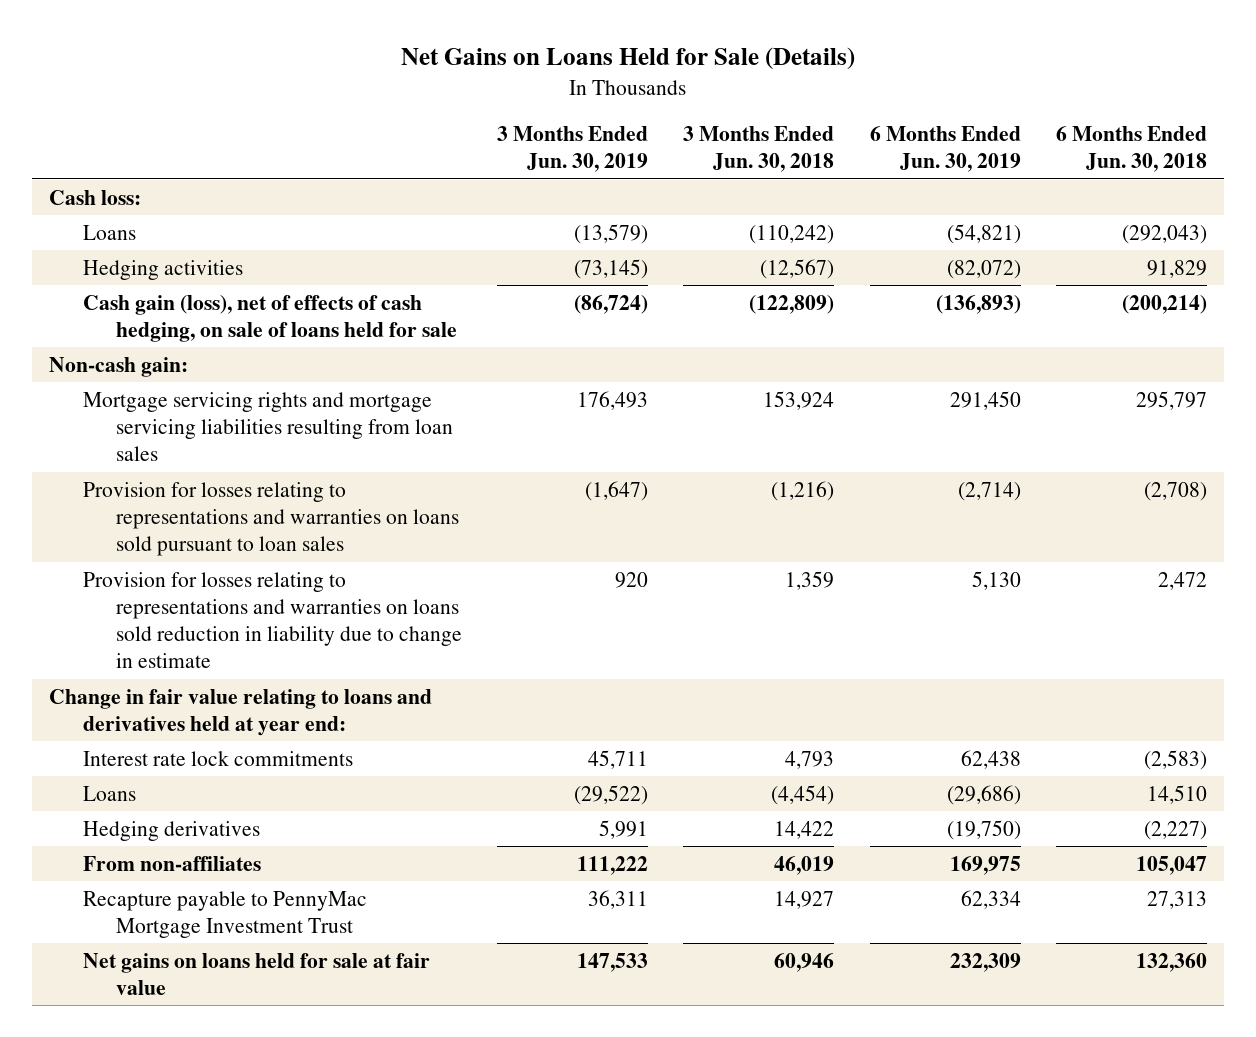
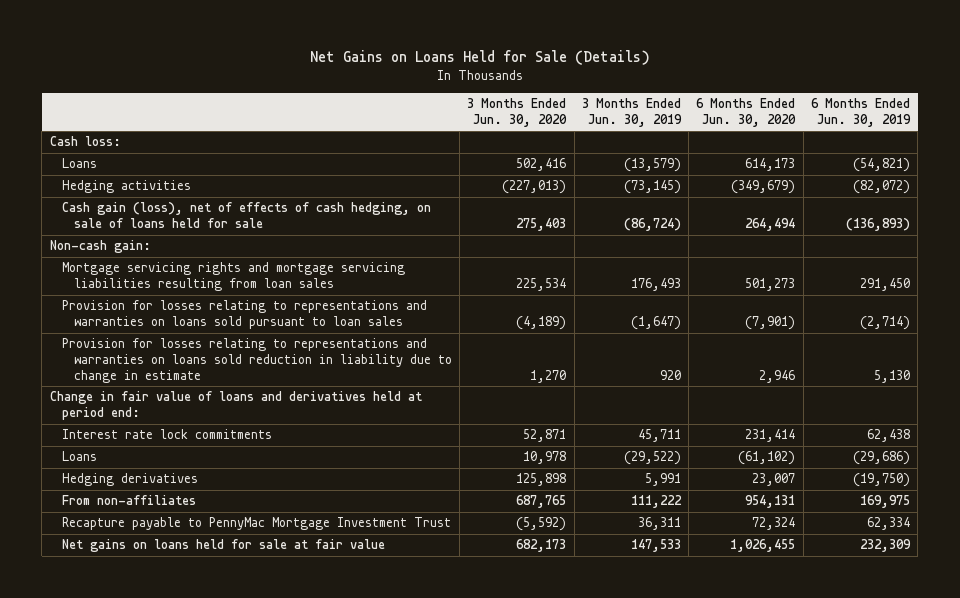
- | 3 Months Ended Jun. 30, 2019 | 3 Months Ended Jun. 30, 2018 | 6 Months Ended Jun. 30, 2019 | 6 Months Ended Jun. 30, 2018
+ | 3 Months Ended Jun. 30, 2020 | 3 Months Ended Jun. 30, 2019 | 6 Months Ended Jun. 30, 2020 | 6 Months Ended Jun. 30, 2019
- Change in fair value relating to loans and derivatives held at year end:
+ Change in fair value of loans and derivatives held at period end:

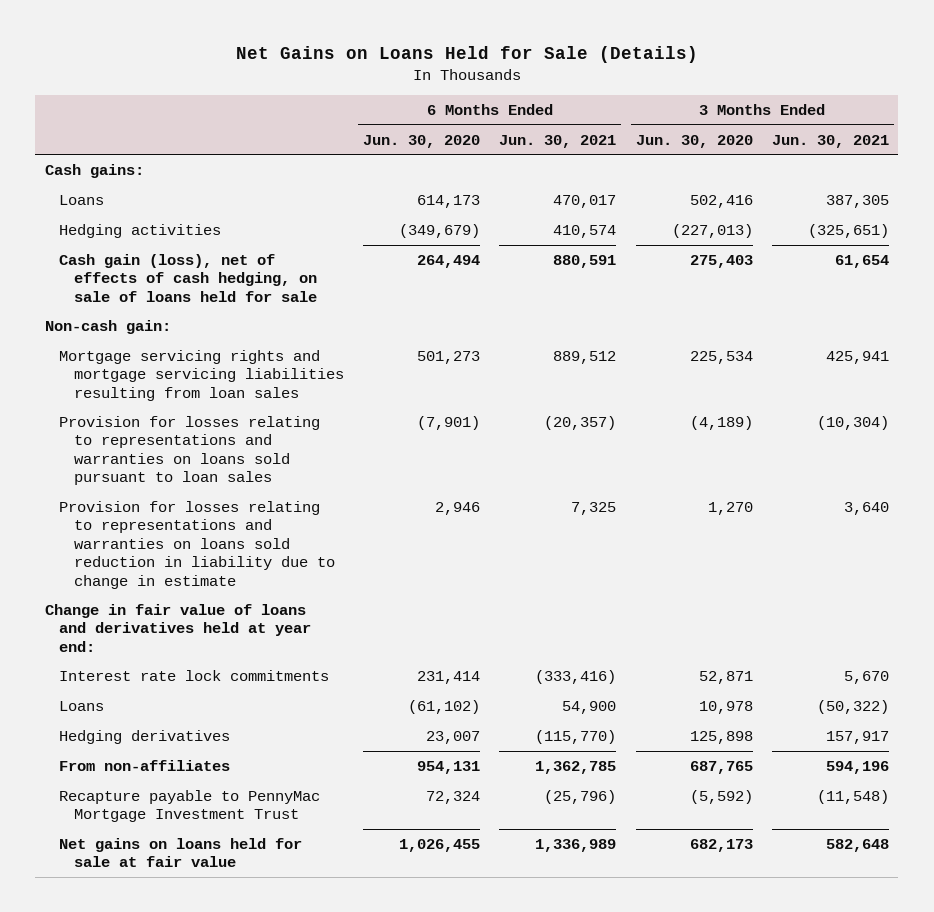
- | 3 Months Ended Jun. 30, 2020 | 3 Months Ended Jun. 30, 2019 | 6 Months Ended Jun. 30, 2020 | 6 Months Ended Jun. 30, 2019
+ | 6 Months Ended Jun. 30, 2020 | 6 Months Ended Jun. 30, 2021 | 3 Months Ended Jun. 30, 2020 | 3 Months Ended Jun. 30, 2021
- Cash loss:
+ Cash gains:
- Change in fair value of loans and derivatives held at period end:
+ Change in fair value of loans and derivatives held at year end:

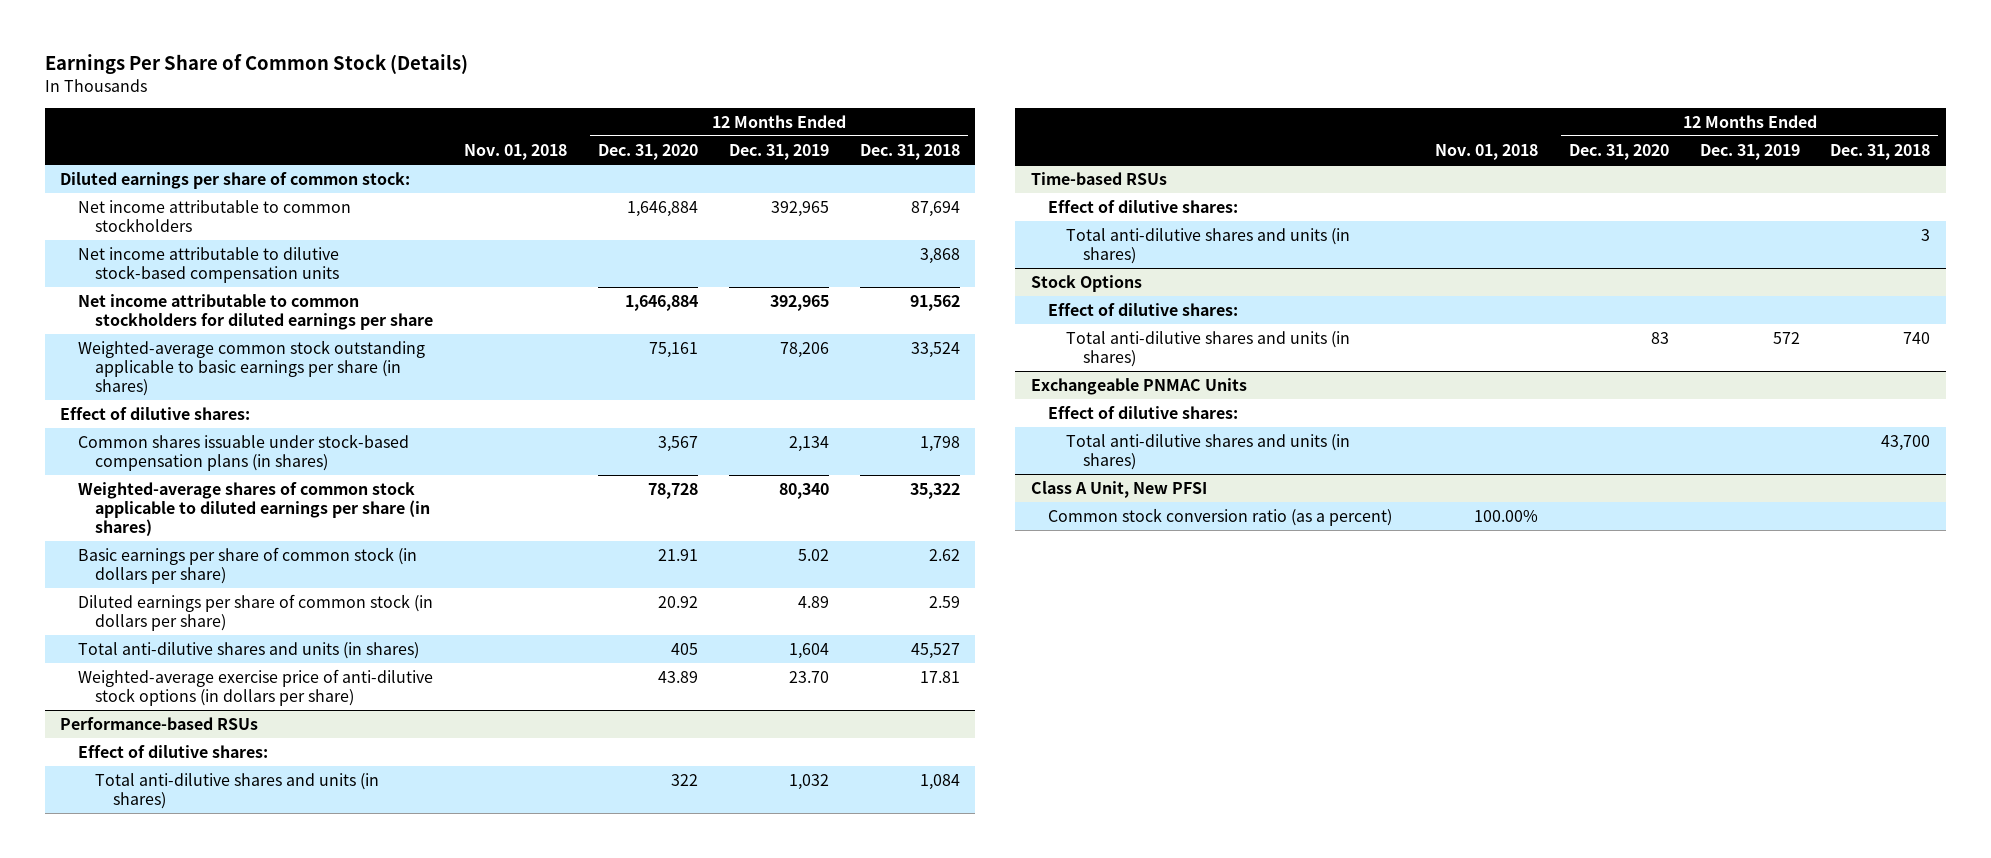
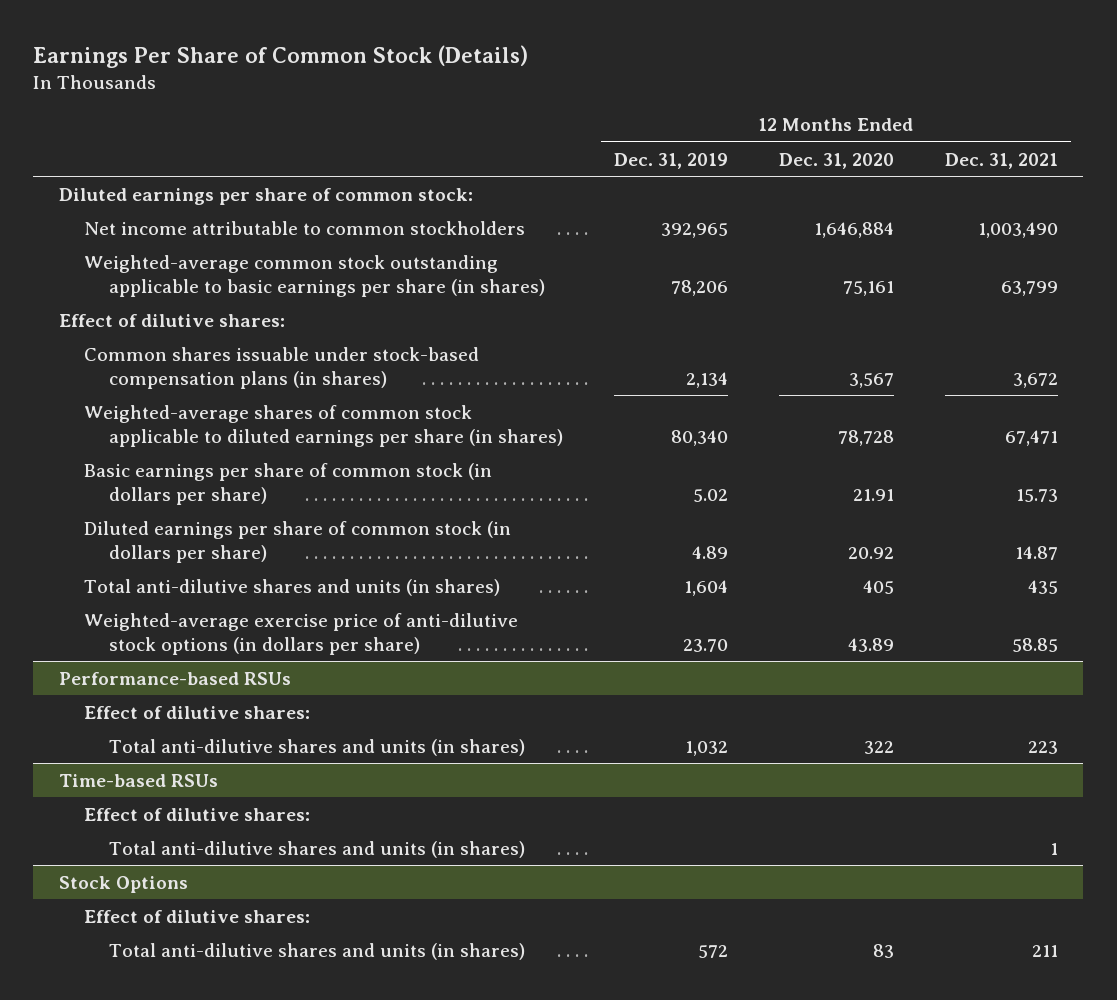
- | Nov. 01, 2018 | 12 Months Ended Dec. 31, 2020 | 12 Months Ended Dec. 31, 2019 | 12 Months Ended Dec. 31, 2018
+ | 12 Months Ended Dec. 31, 2019 | 12 Months Ended Dec. 31, 2020 | 12 Months Ended Dec. 31, 2021
- Net income attributable to dilutive stock-based compensation units | | | | 3,868
- Net income attributable to common stockholders for diluted earnings per share | | 1,646,884 | 392,965 | 91,562
- Exchangeable PNMAC Units
- Effect of dilutive shares:
- Total anti-dilutive shares and units (in shares) | | | | 43,700
- Class A Unit, New PFSI
- Common stock conversion ratio (as a percent) | 100.00% | | |

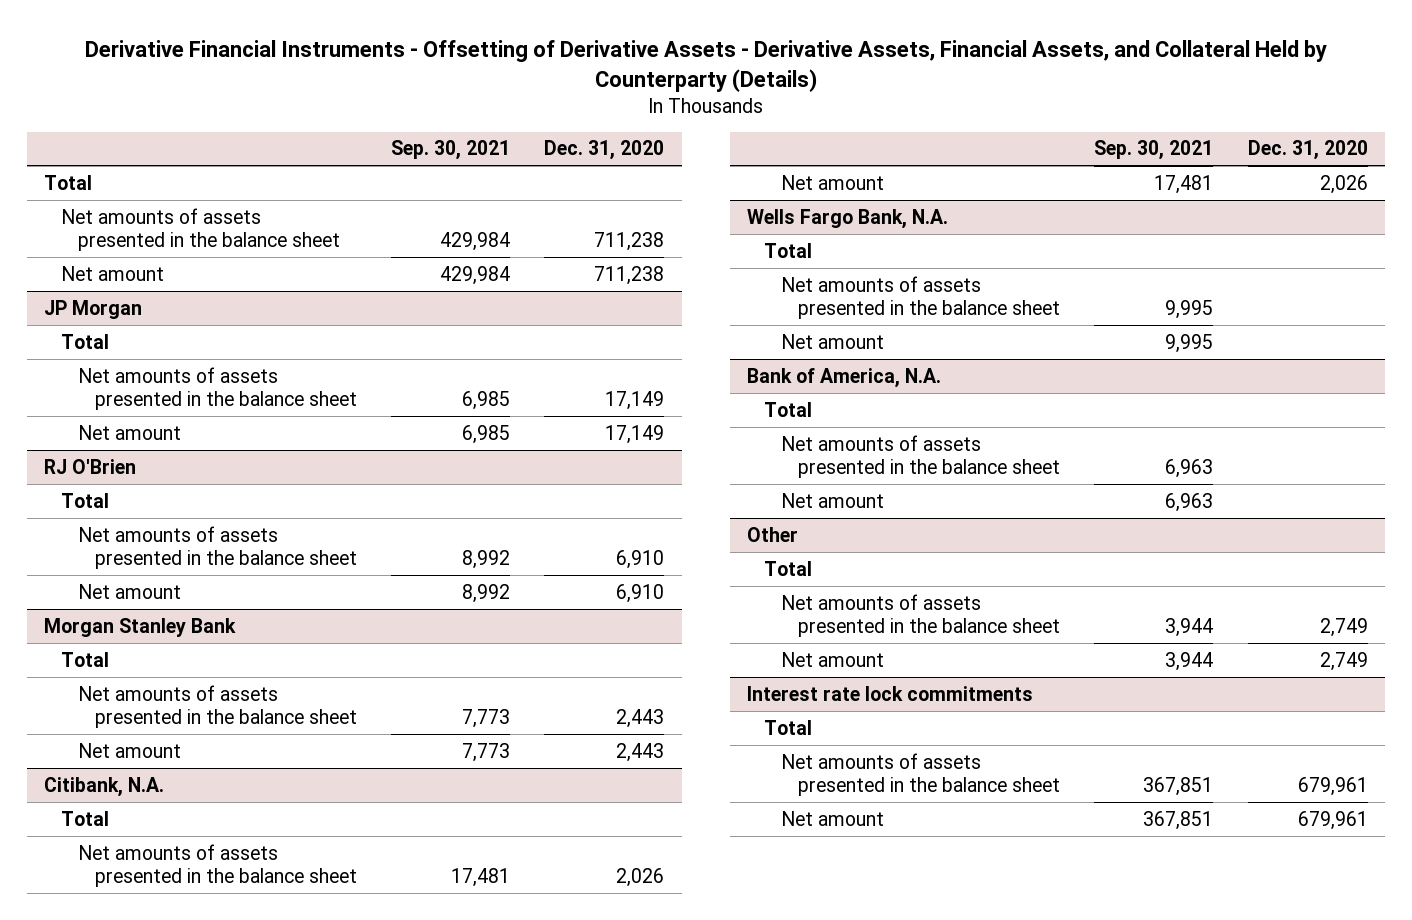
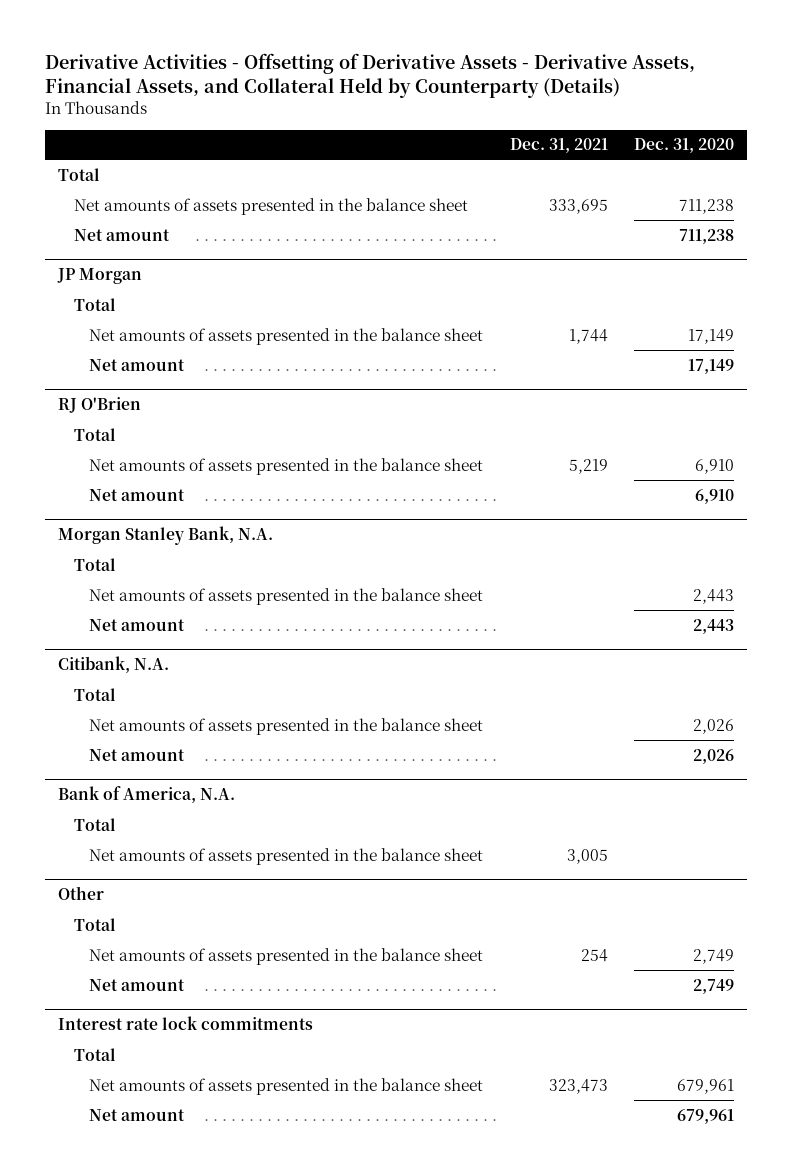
- Derivative Financial Instruments - Offsetting of Derivative Assets - Derivative Assets, Financial Assets, and Collateral Held by Counterparty (Details)
+ Derivative Activities - Offsetting of Derivative Assets - Derivative Assets, Financial Assets, and Collateral Held by Counterparty (Details)
- | Sep. 30, 2021 | Dec. 31, 2020
+ | Dec. 31, 2021 | Dec. 31, 2020
- Morgan Stanley Bank
+ Morgan Stanley Bank, N.A.
- Wells Fargo Bank, N.A.
- Total
- Net amounts of assets presented in the balance sheet | 9,995 |
- Net amount | 9,995 |
@ Bank of America, N.A.
- Net amount | 6,963 |

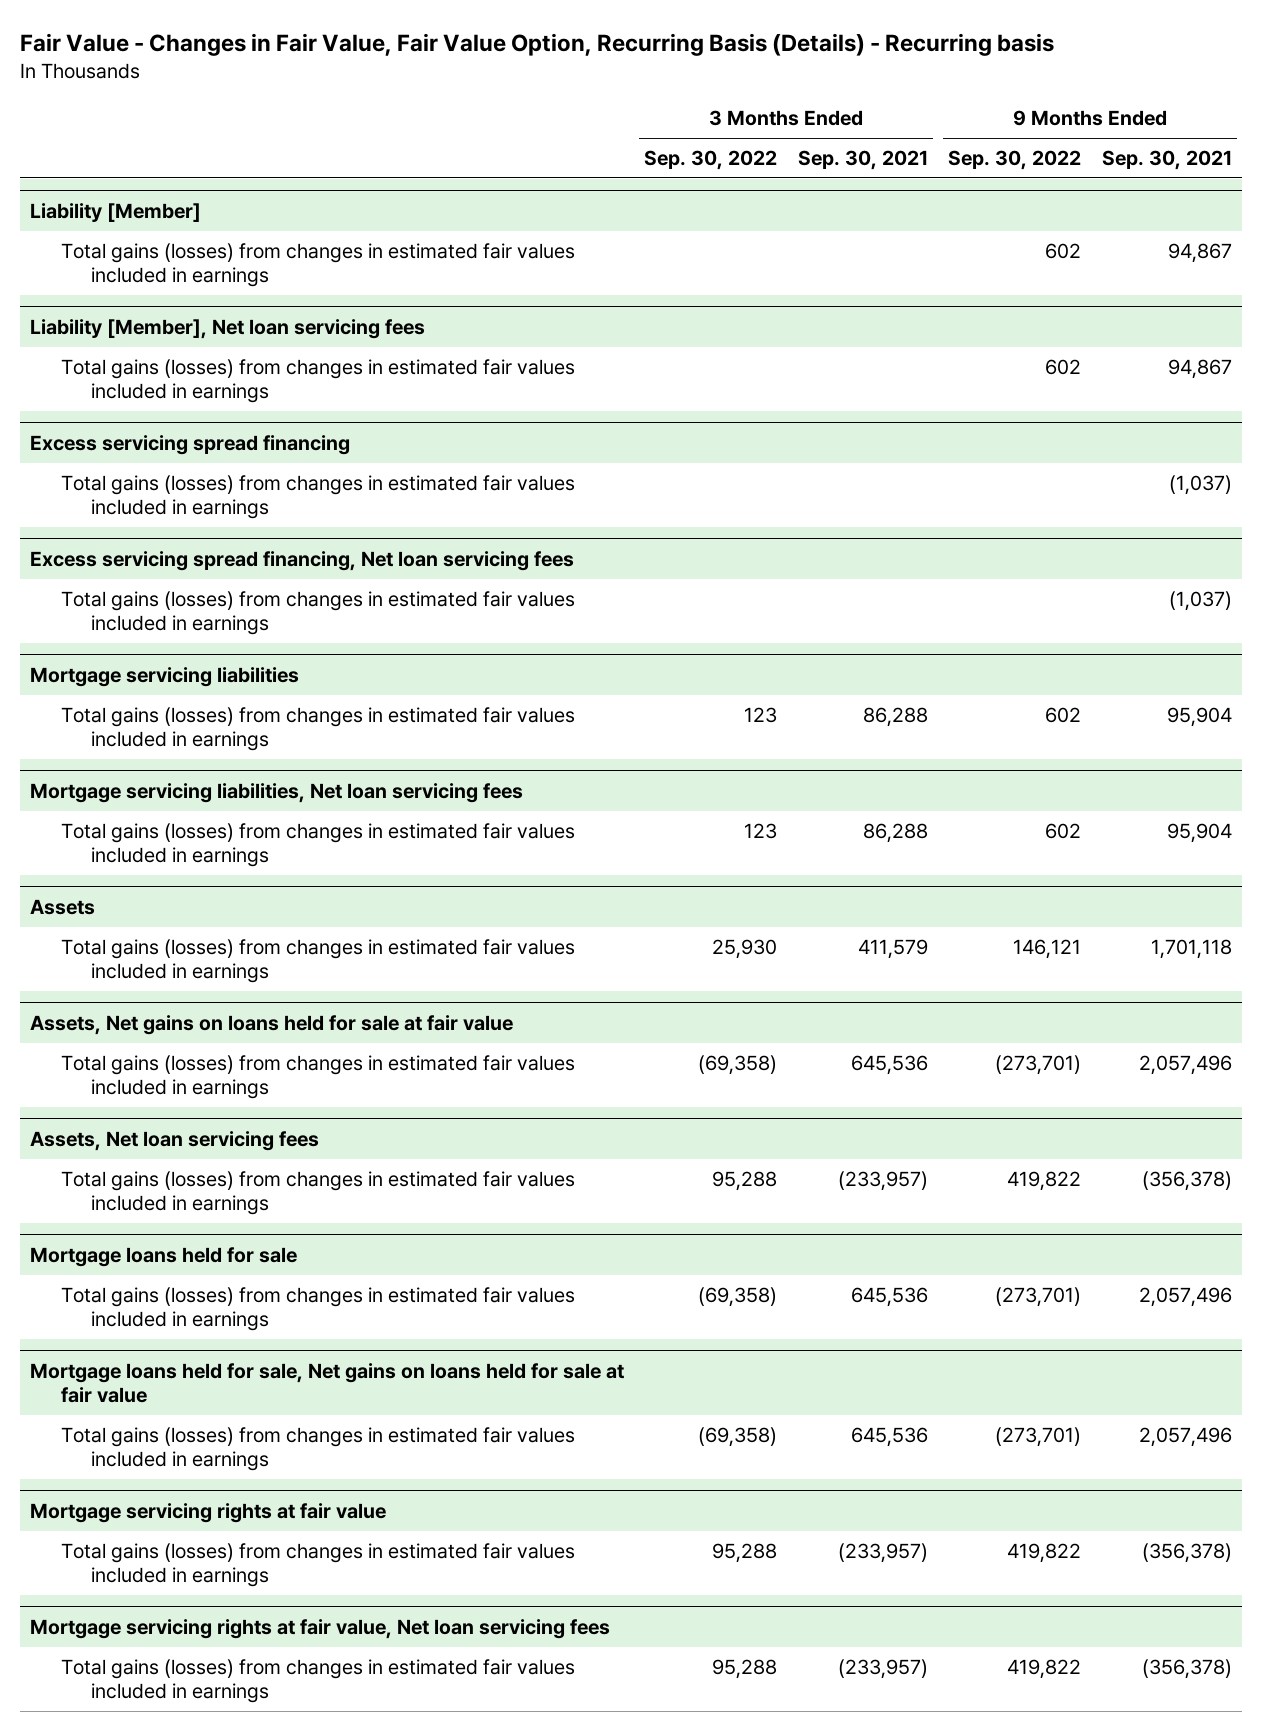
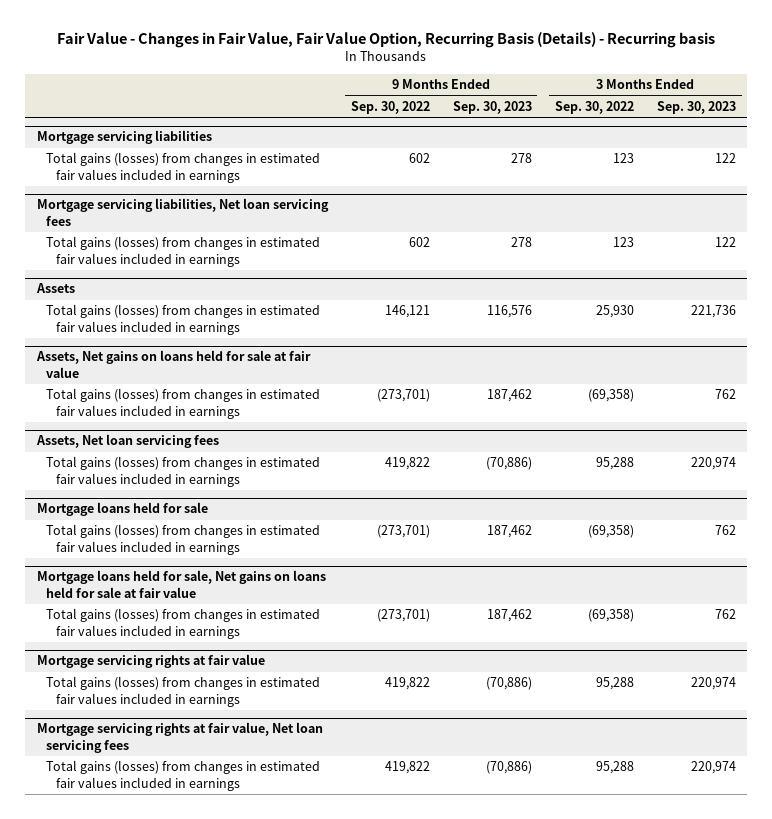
- | 3 Months Ended Sep. 30, 2022 | 3 Months Ended Sep. 30, 2021 | 9 Months Ended Sep. 30, 2022 | 9 Months Ended Sep. 30, 2021
+ | 9 Months Ended Sep. 30, 2022 | 9 Months Ended Sep. 30, 2023 | 3 Months Ended Sep. 30, 2022 | 3 Months Ended Sep. 30, 2023
- Liability [Member]
- Total gains (losses) from changes in estimated fair values included in earnings | | | 602 | 94,867
- Liability [Member], Net loan servicing fees
- Total gains (losses) from changes in estimated fair values included in earnings | | | 602 | 94,867
- Excess servicing spread financing
- Total gains (losses) from changes in estimated fair values included in earnings | | | | (1,037)
- Excess servicing spread financing, Net loan servicing fees
- Total gains (losses) from changes in estimated fair values included in earnings | | | | (1,037)

